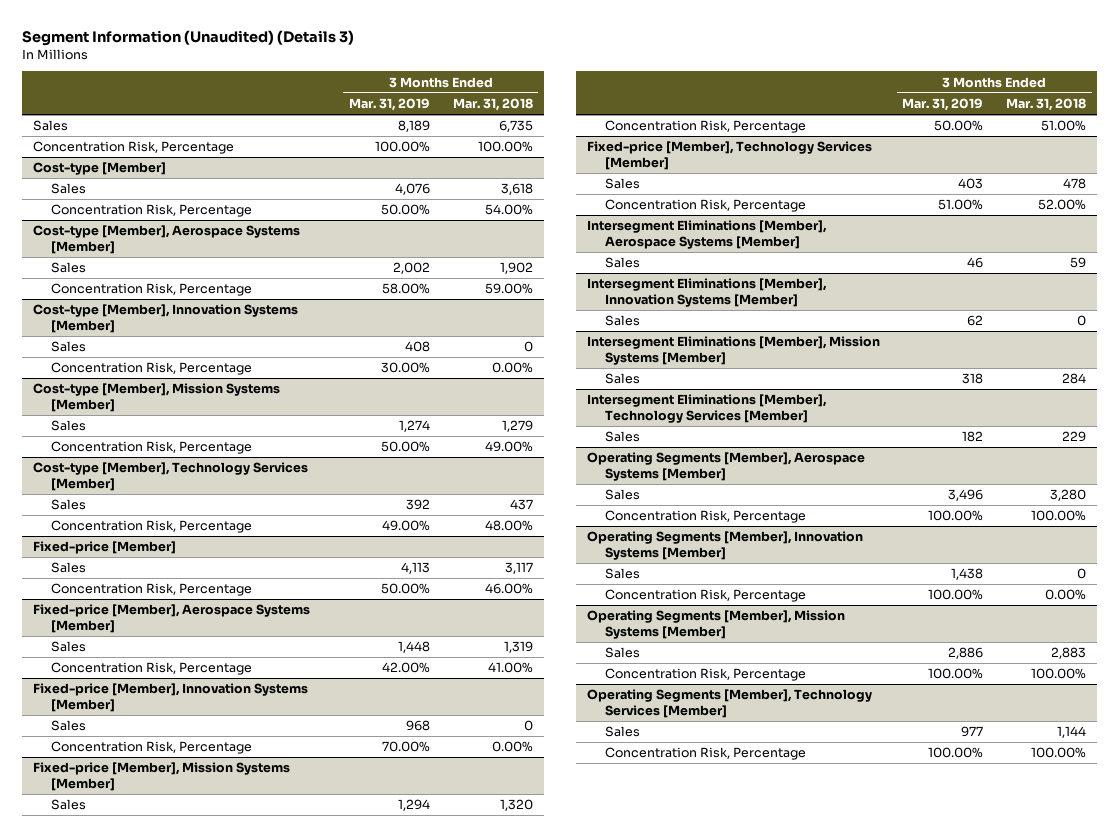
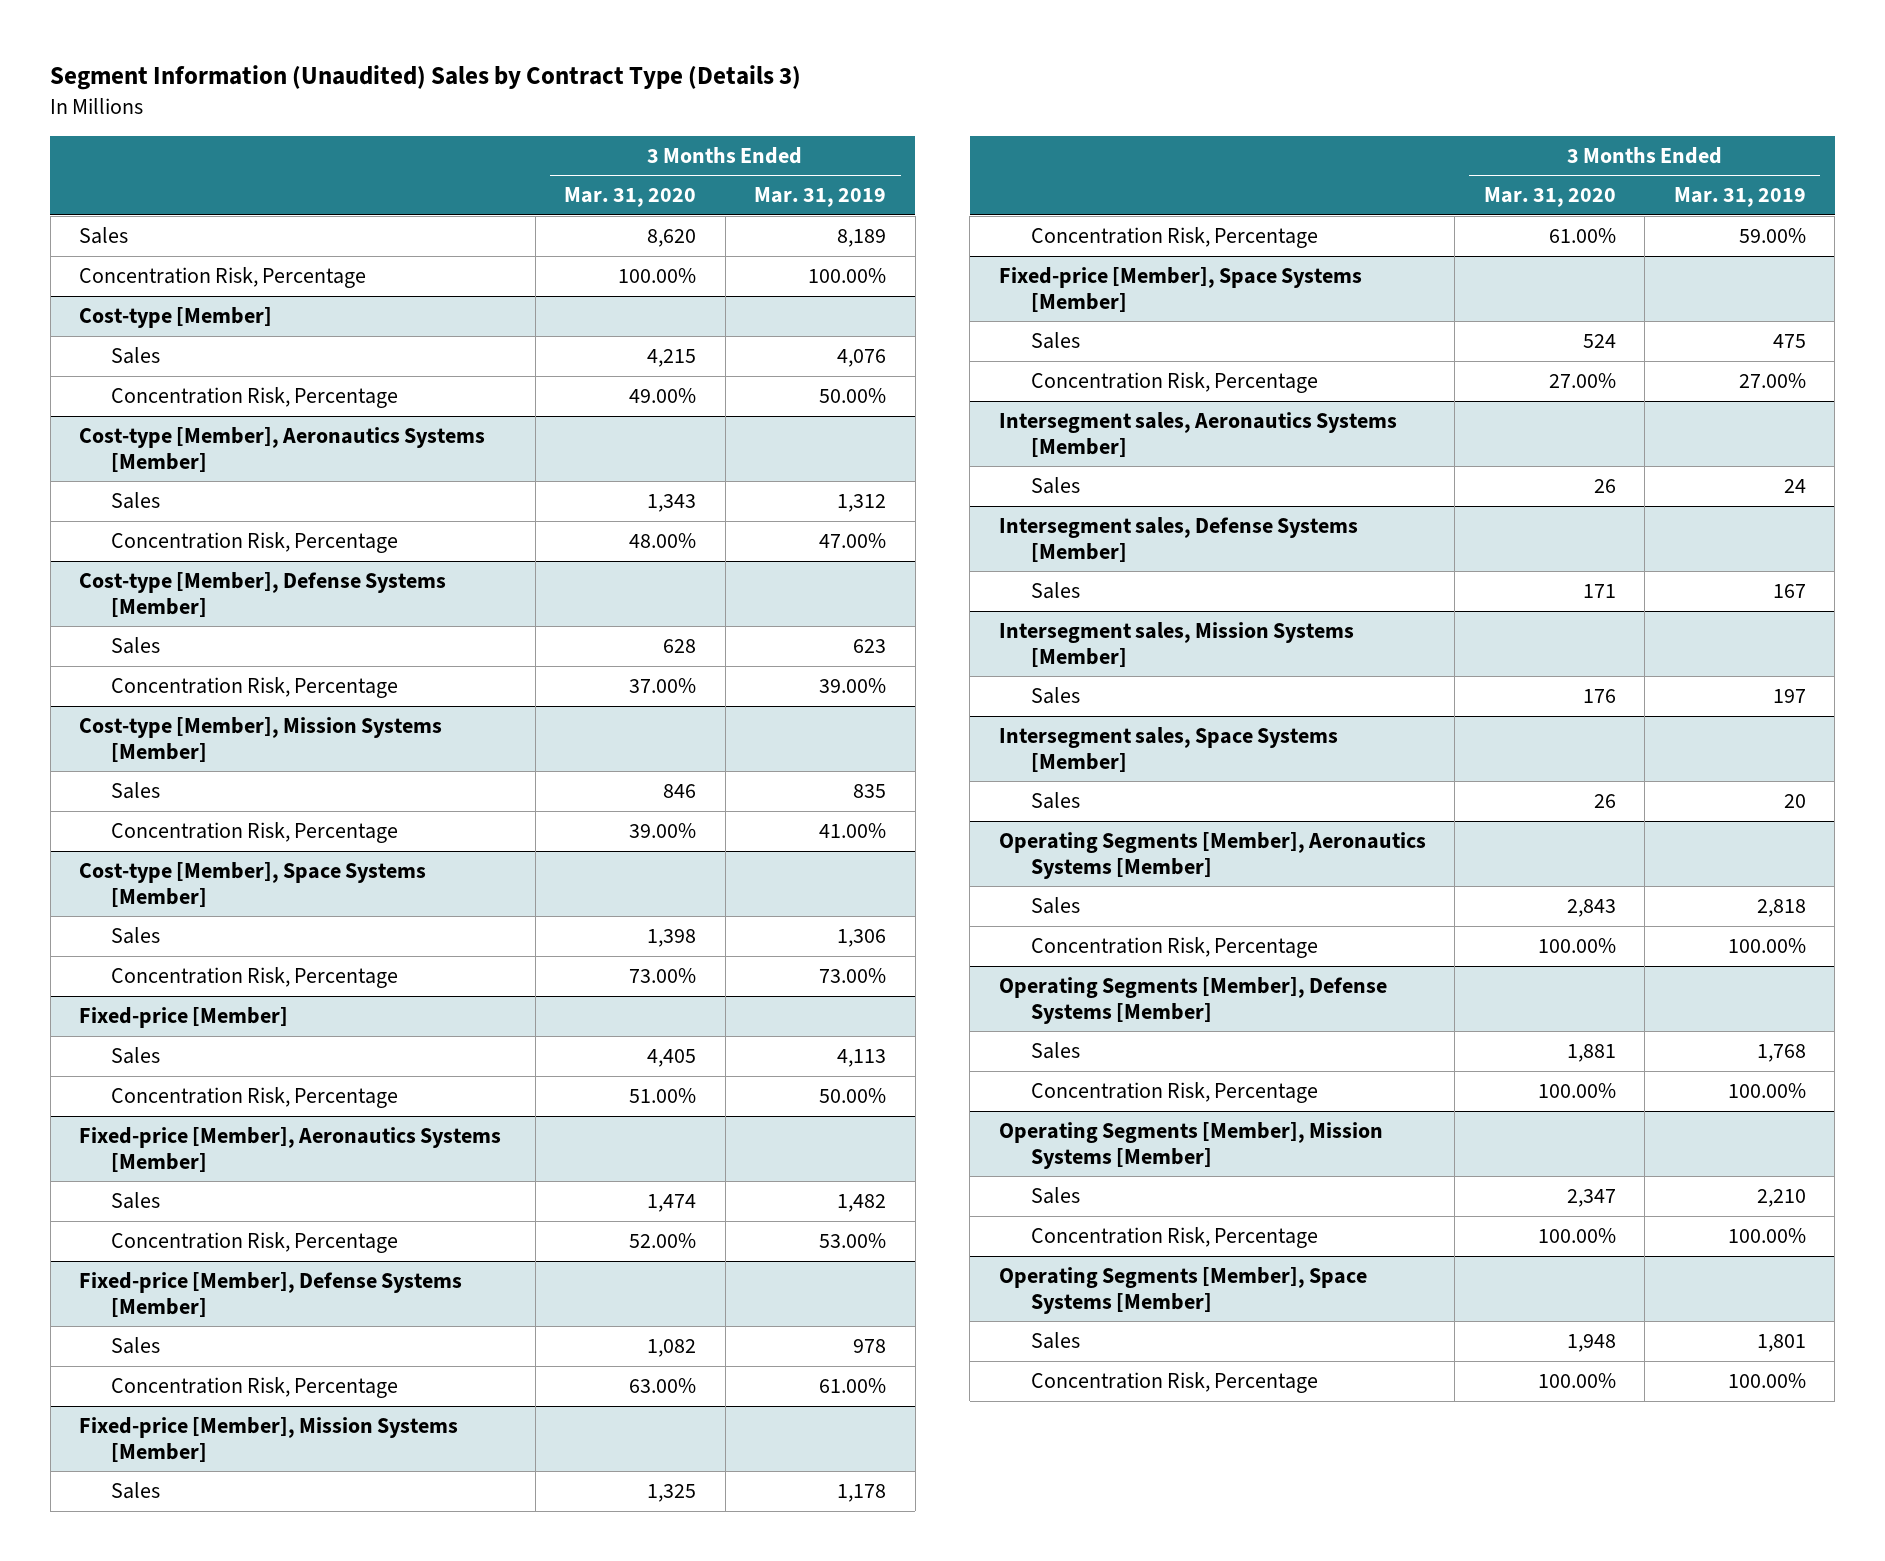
- Segment Information (Unaudited) (Details 3)
+ Segment Information (Unaudited) Sales by Contract Type (Details 3)
- | 3 Months Ended Mar. 31, 2019 | 3 Months Ended Mar. 31, 2018
+ | 3 Months Ended Mar. 31, 2020 | 3 Months Ended Mar. 31, 2019
- Cost-type [Member], Aerospace Systems [Member]
- Sales | 2,002 | 1,902
- Concentration Risk, Percentage | 58.00% | 59.00%
- Cost-type [Member], Innovation Systems [Member]
- Sales | 408 | 0
- Concentration Risk, Percentage | 30.00% | 0.00%
+ Cost-type [Member], Aeronautics Systems [Member]
+ Sales | 1,343 | 1,312
+ Concentration Risk, Percentage | 48.00% | 47.00%
+ Cost-type [Member], Defense Systems [Member]
+ Sales | 628 | 623
+ Concentration Risk, Percentage | 37.00% | 39.00%
@ Cost-type [Member], Mission Systems [Member]
- Sales | 1,274 | 1,279
- Concentration Risk, Percentage | 50.00% | 49.00%
- Cost-type [Member], Technology Services [Member]
- Sales | 392 | 437
- Concentration Risk, Percentage | 49.00% | 48.00%
@ Cost-type [Member], Mission Systems [Member]
+ Sales | 846 | 835
+ Concentration Risk, Percentage | 39.00% | 41.00%
+ Cost-type [Member], Space Systems [Member]
+ Sales | 1,398 | 1,306
+ Concentration Risk, Percentage | 73.00% | 73.00%
- Fixed-price [Member], Aerospace Systems [Member]
- Sales | 1,448 | 1,319
- Concentration Risk, Percentage | 42.00% | 41.00%
- Fixed-price [Member], Innovation Systems [Member]
- Sales | 968 | 0
- Concentration Risk, Percentage | 70.00% | 0.00%
+ Fixed-price [Member], Aeronautics Systems [Member]
+ Sales | 1,474 | 1,482
+ Concentration Risk, Percentage | 52.00% | 53.00%
+ Fixed-price [Member], Defense Systems [Member]
+ Sales | 1,082 | 978
+ Concentration Risk, Percentage | 63.00% | 61.00%
@ Fixed-price [Member], Mission Systems [Member]
- Sales | 1,294 | 1,320
- Concentration Risk, Percentage | 50.00% | 51.00%
- Fixed-price [Member], Technology Services [Member]
- Sales | 403 | 478
- Concentration Risk, Percentage | 51.00% | 52.00%
- Intersegment Eliminations [Member], Aerospace Systems [Member]
- Sales | 46 | 59
- Intersegment Eliminations [Member], Innovation Systems [Member]
- Sales | 62 | 0
- Intersegment Eliminations [Member], Mission Systems [Member]
- Sales | 318 | 284
- Intersegment Eliminations [Member], Technology Services [Member]
- Sales | 182 | 229
- Operating Segments [Member], Aerospace Systems [Member]
- Sales | 3,496 | 3,280
@ Fixed-price [Member], Mission Systems [Member]
+ Sales | 1,325 | 1,178
+ Concentration Risk, Percentage | 61.00% | 59.00%
+ Fixed-price [Member], Space Systems [Member]
+ Sales | 524 | 475
+ Concentration Risk, Percentage | 27.00% | 27.00%
+ Intersegment sales, Aeronautics Systems [Member]
+ Sales | 26 | 24
+ Intersegment sales, Defense Systems [Member]
+ Sales | 171 | 167
+ Intersegment sales, Mission Systems [Member]
+ Sales | 176 | 197
+ Intersegment sales, Space Systems [Member]
+ Sales | 26 | 20
+ Operating Segments [Member], Aeronautics Systems [Member]
+ Sales | 2,843 | 2,818
- Operating Segments [Member], Innovation Systems [Member]
- Sales | 1,438 | 0
+ Operating Segments [Member], Defense Systems [Member]
+ Sales | 1,881 | 1,768
@ Operating Segments [Member], Mission Systems [Member]
- Sales | 2,886 | 2,883
+ Sales | 2,347 | 2,210
- Operating Segments [Member], Technology Services [Member]
- Sales | 977 | 1,144
+ Operating Segments [Member], Space Systems [Member]
+ Sales | 1,948 | 1,801

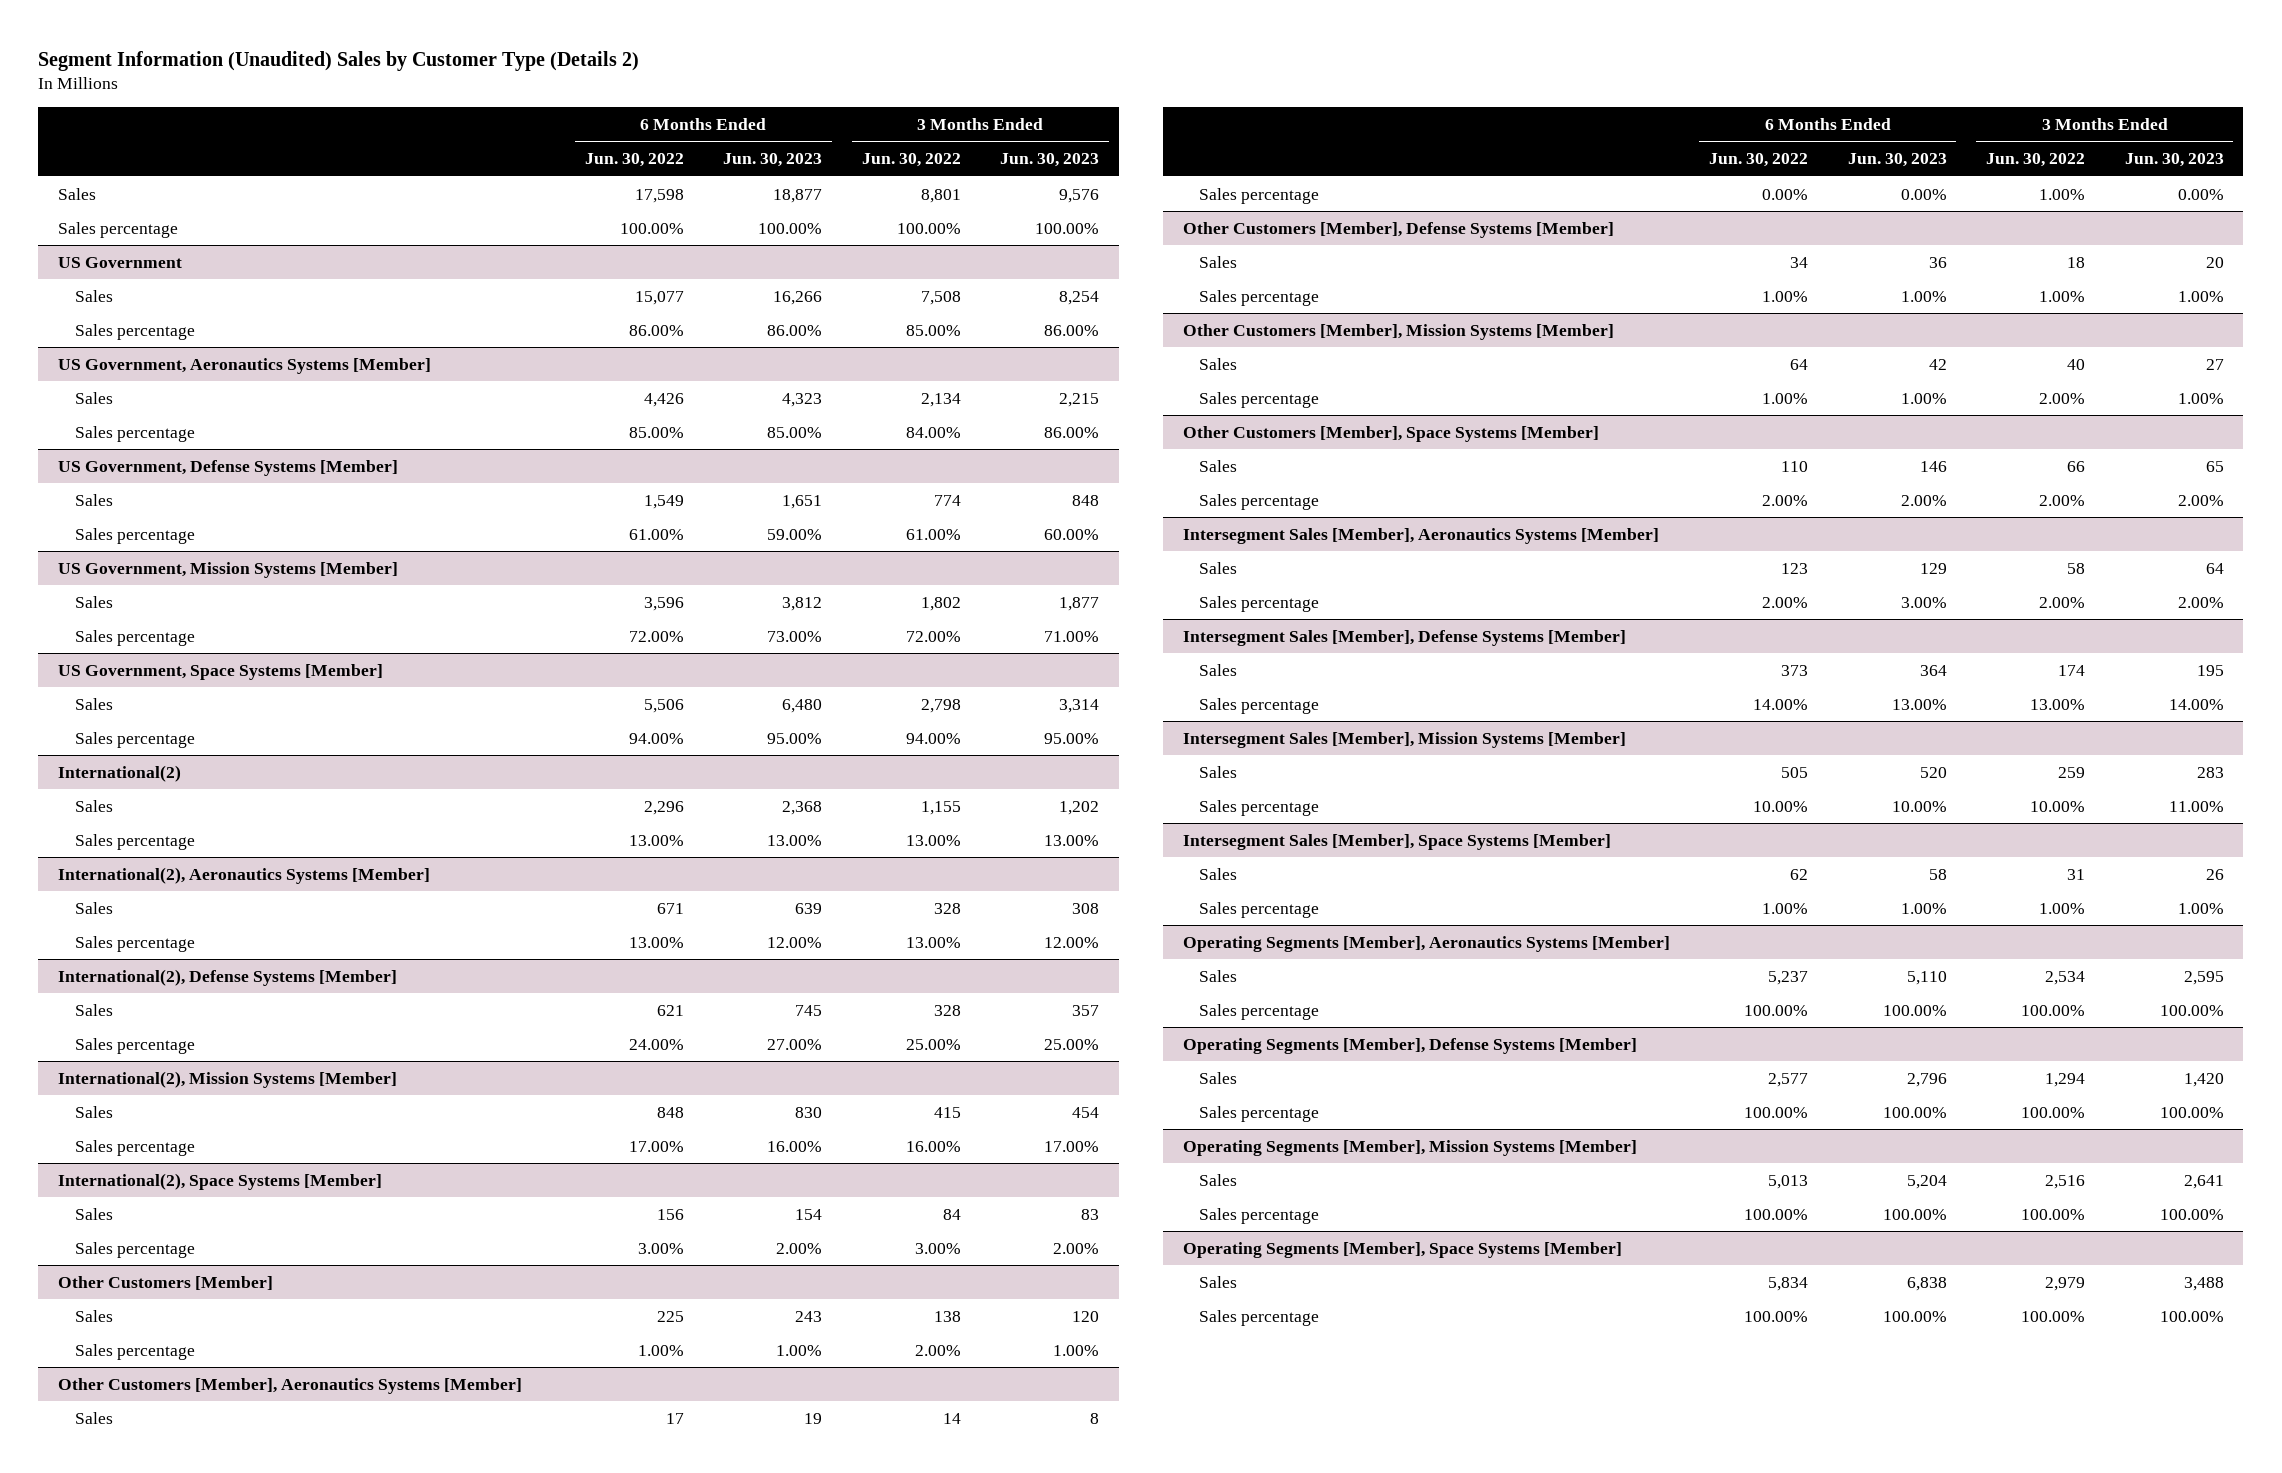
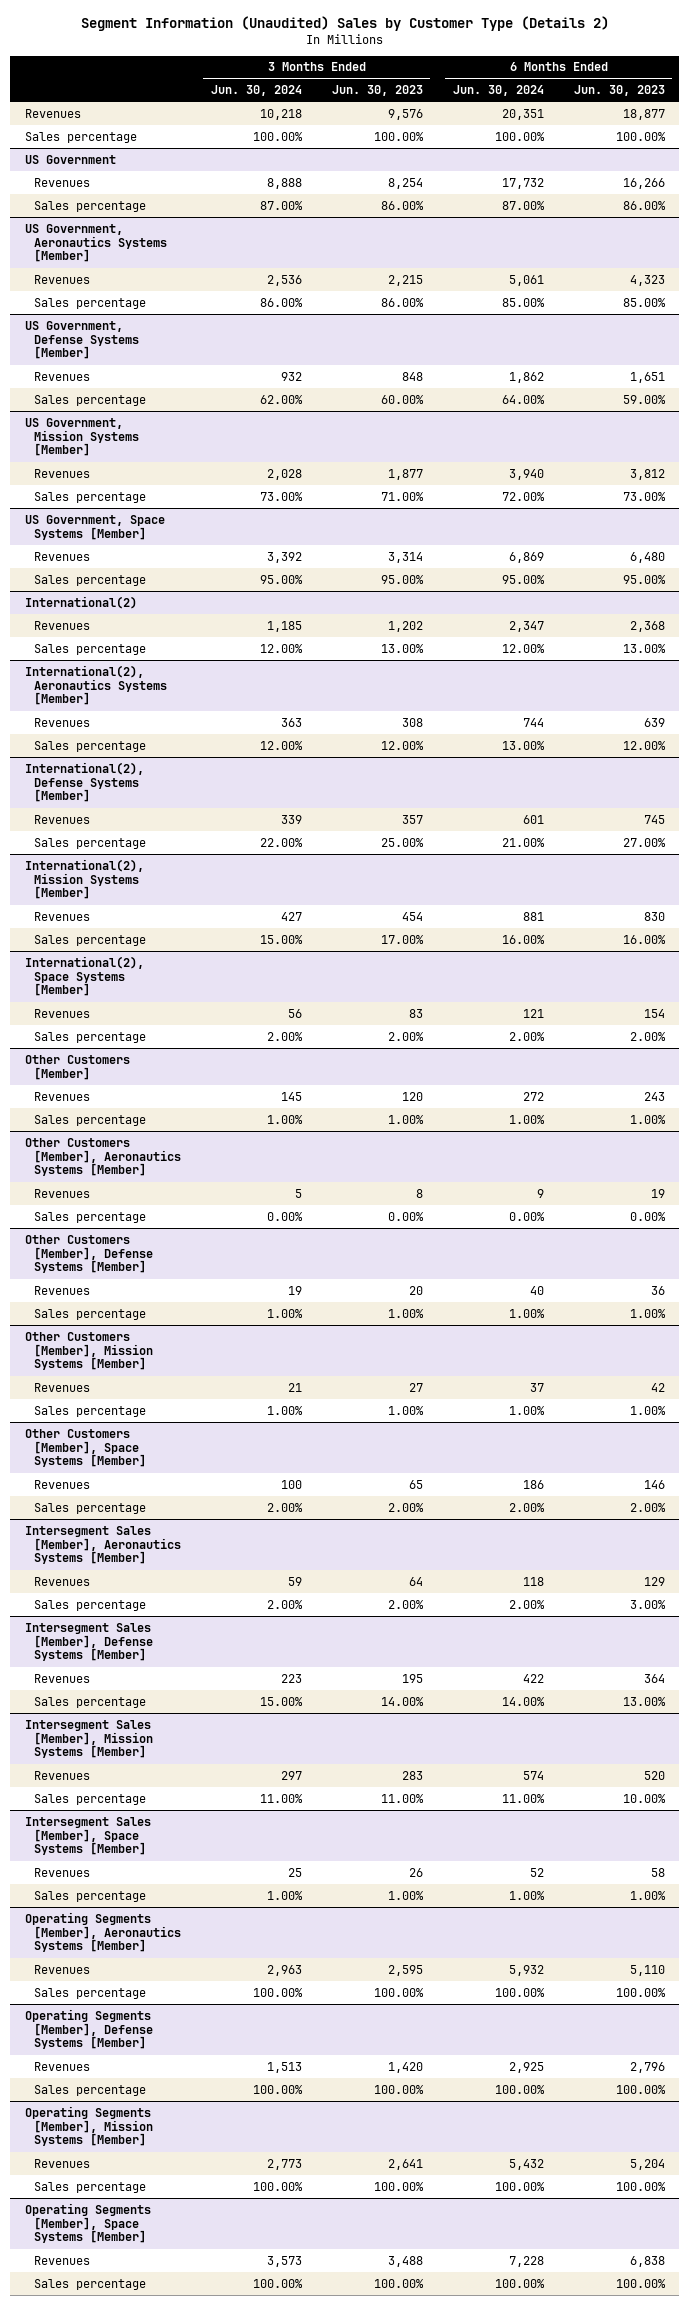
- | 6 Months Ended Jun. 30, 2022 | 6 Months Ended Jun. 30, 2023 | 3 Months Ended Jun. 30, 2022 | 3 Months Ended Jun. 30, 2023
+ | 3 Months Ended Jun. 30, 2024 | 3 Months Ended Jun. 30, 2023 | 6 Months Ended Jun. 30, 2024 | 6 Months Ended Jun. 30, 2023
- Sales | 17,598 | 18,877 | 8,801 | 9,576
+ Revenues | 10,218 | 9,576 | 20,351 | 18,877
@ US Government
- Sales | 15,077 | 16,266 | 7,508 | 8,254
+ Revenues | 8,888 | 8,254 | 17,732 | 16,266
@ US Government, Aeronautics Systems [Member]
- Sales | 4,426 | 4,323 | 2,134 | 2,215
+ Revenues | 2,536 | 2,215 | 5,061 | 4,323
@ US Government, Defense Systems [Member]
- Sales | 1,549 | 1,651 | 774 | 848
+ Revenues | 932 | 848 | 1,862 | 1,651
@ US Government, Mission Systems [Member]
- Sales | 3,596 | 3,812 | 1,802 | 1,877
+ Revenues | 2,028 | 1,877 | 3,940 | 3,812
@ US Government, Space Systems [Member]
- Sales | 5,506 | 6,480 | 2,798 | 3,314
+ Revenues | 3,392 | 3,314 | 6,869 | 6,480
@ International(2)
- Sales | 2,296 | 2,368 | 1,155 | 1,202
+ Revenues | 1,185 | 1,202 | 2,347 | 2,368
@ International(2), Aeronautics Systems [Member]
- Sales | 671 | 639 | 328 | 308
+ Revenues | 363 | 308 | 744 | 639
@ International(2), Defense Systems [Member]
- Sales | 621 | 745 | 328 | 357
+ Revenues | 339 | 357 | 601 | 745
@ International(2), Mission Systems [Member]
- Sales | 848 | 830 | 415 | 454
+ Revenues | 427 | 454 | 881 | 830
@ International(2), Space Systems [Member]
- Sales | 156 | 154 | 84 | 83
+ Revenues | 56 | 83 | 121 | 154
@ Other Customers [Member]
- Sales | 225 | 243 | 138 | 120
+ Revenues | 145 | 120 | 272 | 243
@ Other Customers [Member], Aeronautics Systems [Member]
- Sales | 17 | 19 | 14 | 8
+ Revenues | 5 | 8 | 9 | 19
@ Other Customers [Member], Defense Systems [Member]
- Sales | 34 | 36 | 18 | 20
+ Revenues | 19 | 20 | 40 | 36
@ Other Customers [Member], Mission Systems [Member]
- Sales | 64 | 42 | 40 | 27
+ Revenues | 21 | 27 | 37 | 42
@ Other Customers [Member], Space Systems [Member]
- Sales | 110 | 146 | 66 | 65
+ Revenues | 100 | 65 | 186 | 146
@ Intersegment Sales [Member], Aeronautics Systems [Member]
- Sales | 123 | 129 | 58 | 64
+ Revenues | 59 | 64 | 118 | 129
@ Intersegment Sales [Member], Defense Systems [Member]
- Sales | 373 | 364 | 174 | 195
+ Revenues | 223 | 195 | 422 | 364
@ Intersegment Sales [Member], Mission Systems [Member]
- Sales | 505 | 520 | 259 | 283
+ Revenues | 297 | 283 | 574 | 520
@ Intersegment Sales [Member], Space Systems [Member]
- Sales | 62 | 58 | 31 | 26
+ Revenues | 25 | 26 | 52 | 58
@ Operating Segments [Member], Aeronautics Systems [Member]
- Sales | 5,237 | 5,110 | 2,534 | 2,595
+ Revenues | 2,963 | 2,595 | 5,932 | 5,110
@ Operating Segments [Member], Defense Systems [Member]
- Sales | 2,577 | 2,796 | 1,294 | 1,420
+ Revenues | 1,513 | 1,420 | 2,925 | 2,796
@ Operating Segments [Member], Mission Systems [Member]
- Sales | 5,013 | 5,204 | 2,516 | 2,641
+ Revenues | 2,773 | 2,641 | 5,432 | 5,204
@ Operating Segments [Member], Space Systems [Member]
- Sales | 5,834 | 6,838 | 2,979 | 3,488
+ Revenues | 3,573 | 3,488 | 7,228 | 6,838

